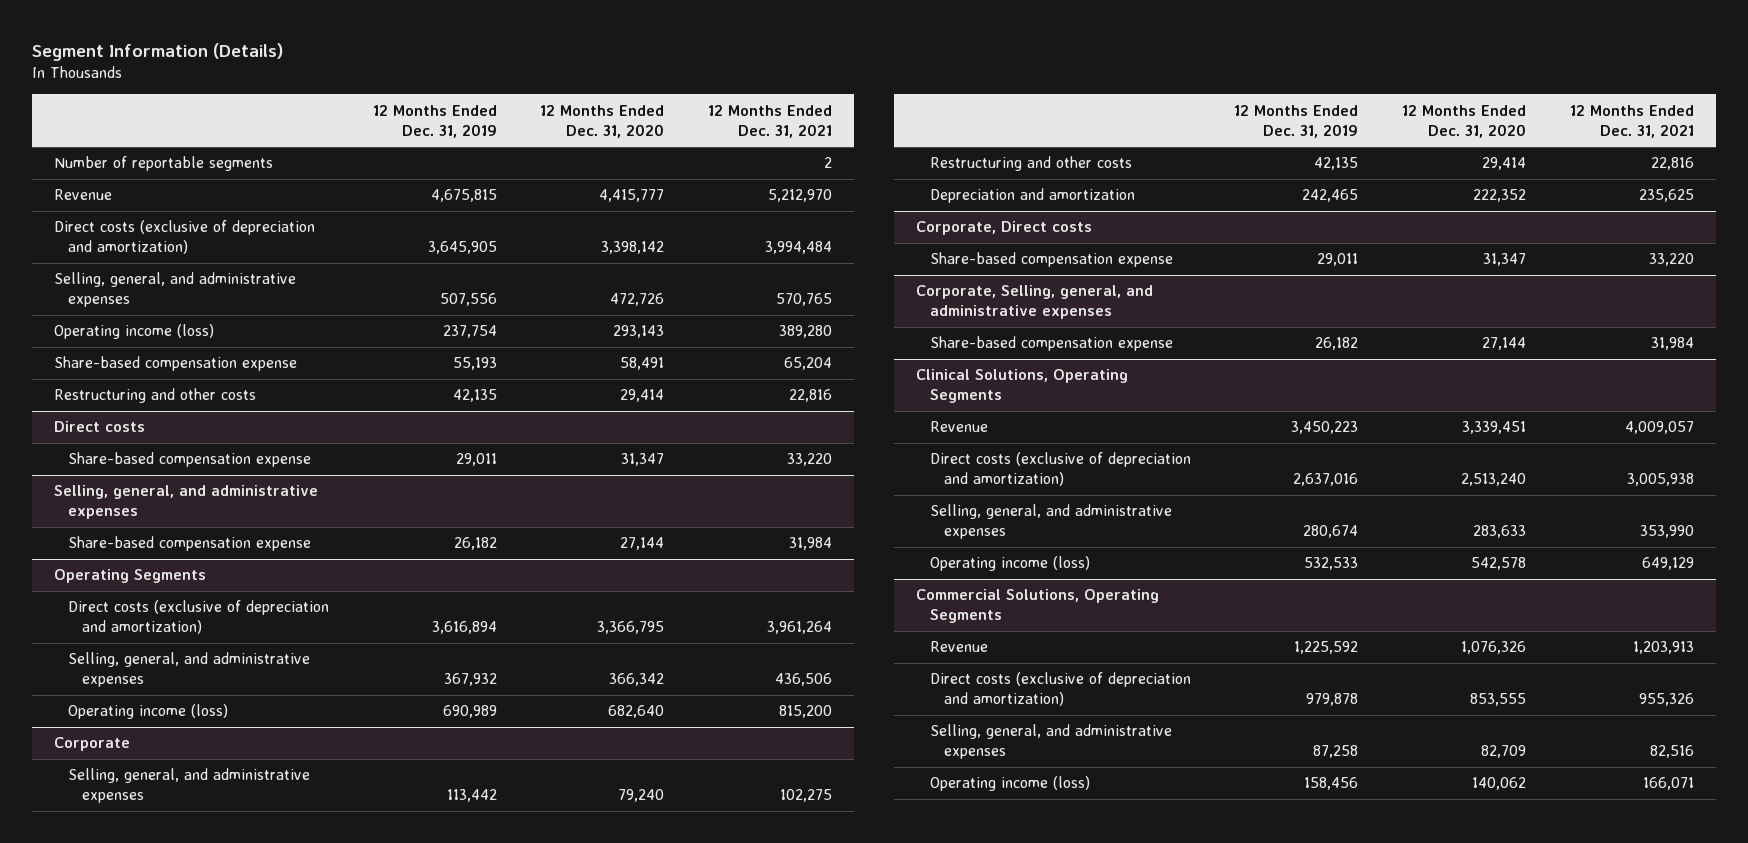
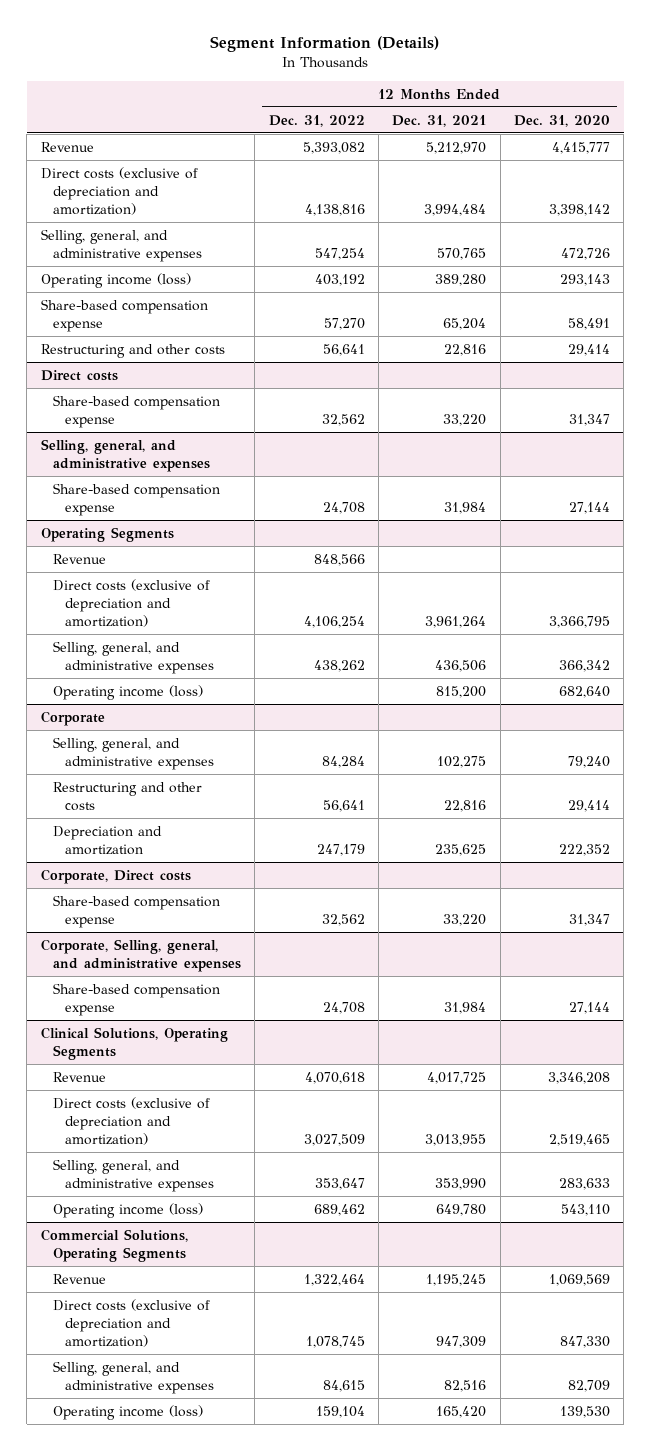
- | 12 Months Ended Dec. 31, 2019 | 12 Months Ended Dec. 31, 2020 | 12 Months Ended Dec. 31, 2021
+ | 12 Months Ended Dec. 31, 2022 | 12 Months Ended Dec. 31, 2021 | 12 Months Ended Dec. 31, 2020
- Number of reportable segments | | | 2
@ Operating Segments
+ Revenue | 848,566 | |
@ Clinical Solutions, Operating Segments
- Revenue | 3,450,223 | 3,339,451 | 4,009,057
- Direct costs (exclusive of depreciation and amortization) | 2,637,016 | 2,513,240 | 3,005,938
+ Revenue | 4,070,618 | 4,017,725 | 3,346,208
+ Direct costs (exclusive of depreciation and amortization) | 3,027,509 | 3,013,955 | 2,519,465
- Operating income (loss) | 532,533 | 542,578 | 649,129
+ Operating income (loss) | 689,462 | 649,780 | 543,110
@ Commercial Solutions, Operating Segments
- Revenue | 1,225,592 | 1,076,326 | 1,203,913
- Direct costs (exclusive of depreciation and amortization) | 979,878 | 853,555 | 955,326
+ Revenue | 1,322,464 | 1,195,245 | 1,069,569
+ Direct costs (exclusive of depreciation and amortization) | 1,078,745 | 947,309 | 847,330
- Operating income (loss) | 158,456 | 140,062 | 166,071
+ Operating income (loss) | 159,104 | 165,420 | 139,530

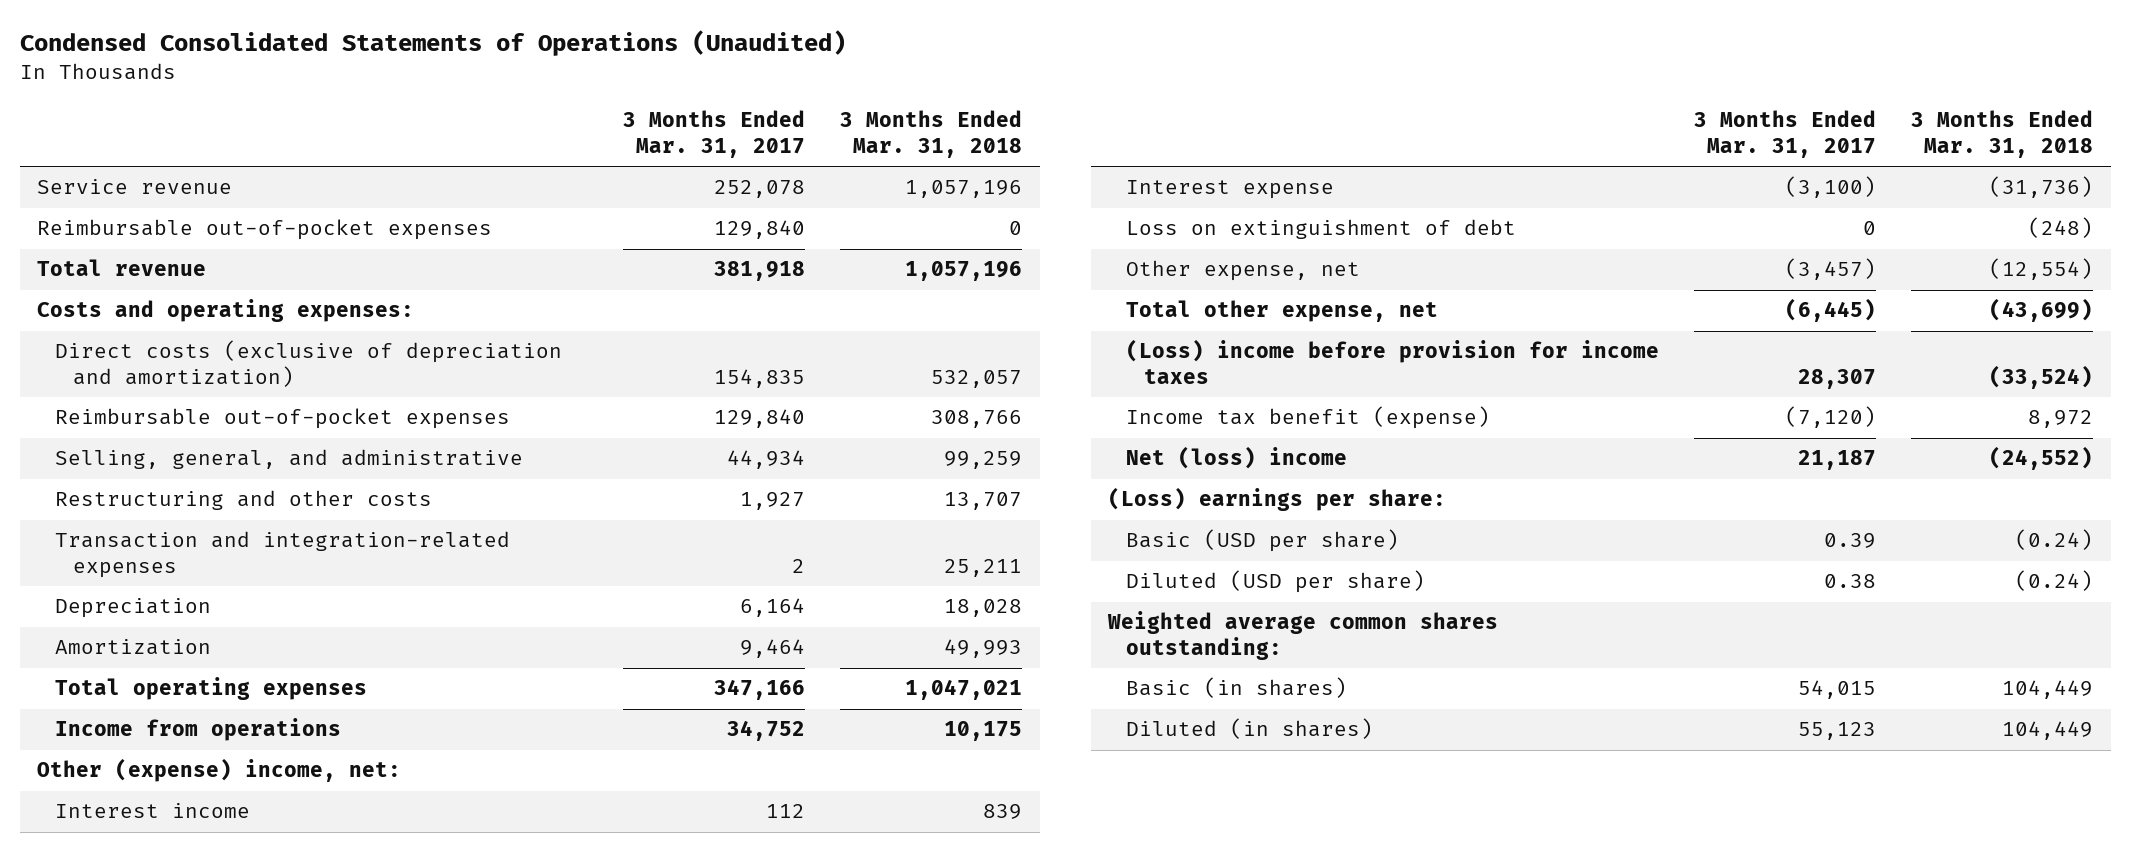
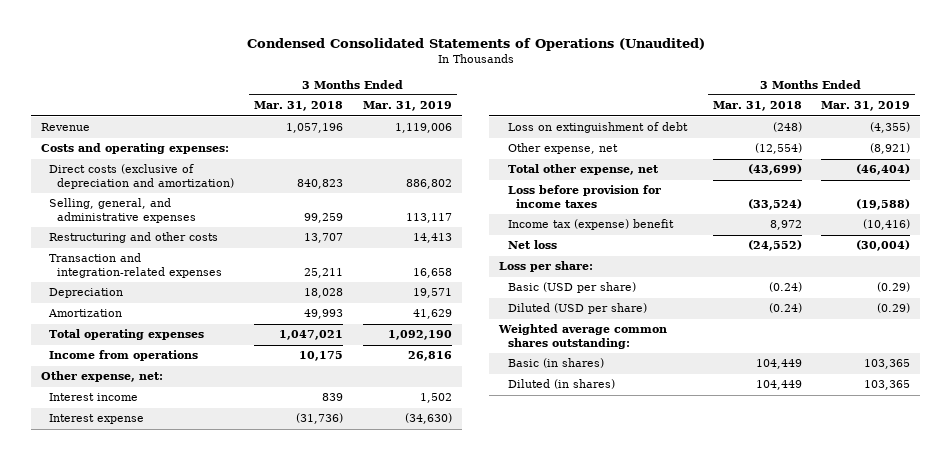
- | 3 Months Ended Mar. 31, 2017 | 3 Months Ended Mar. 31, 2018
+ | 3 Months Ended Mar. 31, 2018 | 3 Months Ended Mar. 31, 2019
- Service revenue | 252,078 | 1,057,196
- Reimbursable out-of-pocket expenses | 129,840 | 0
- Total revenue | 381,918 | 1,057,196
+ Revenue | 1,057,196 | 1,119,006
- Direct costs (exclusive of depreciation and amortization) | 154,835 | 532,057
- Reimbursable out-of-pocket expenses | 129,840 | 308,766
- Selling, general, and administrative | 44,934 | 99,259
+ Direct costs (exclusive of depreciation and amortization) | 840,823 | 886,802
+ Selling, general, and administrative expenses | 99,259 | 113,117
- Other (expense) income, net:
+ Other expense, net:
- (Loss) income before provision for income taxes | 28,307 | (33,524)
- Income tax benefit (expense) | (7,120) | 8,972
- Net (loss) income | 21,187 | (24,552)
- (Loss) earnings per share:
+ Loss before provision for income taxes | (33,524) | (19,588)
+ Income tax (expense) benefit | 8,972 | (10,416)
+ Net loss | (24,552) | (30,004)
+ Loss per share:

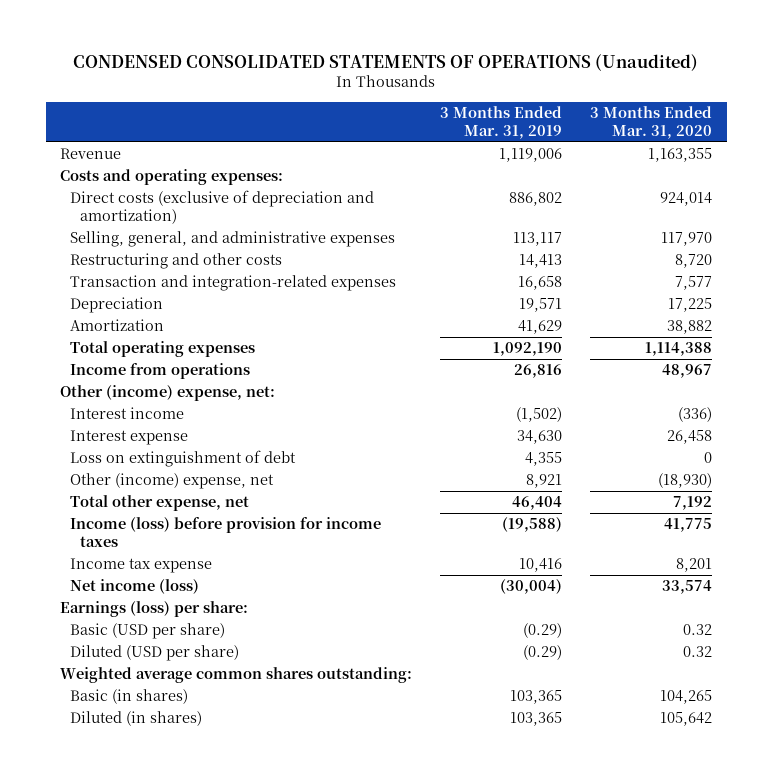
- Condensed Consolidated Statements of Operations (Unaudited)
+ CONDENSED CONSOLIDATED STATEMENTS OF OPERATIONS (Unaudited)
- | 3 Months Ended Mar. 31, 2018 | 3 Months Ended Mar. 31, 2019
+ | 3 Months Ended Mar. 31, 2019 | 3 Months Ended Mar. 31, 2020
- Other expense, net:
- Interest income | 839 | 1,502
- Interest expense | (31,736) | (34,630)
- Loss on extinguishment of debt | (248) | (4,355)
- Other expense, net | (12,554) | (8,921)
- Total other expense, net | (43,699) | (46,404)
- Loss before provision for income taxes | (33,524) | (19,588)
- Income tax (expense) benefit | 8,972 | (10,416)
- Net loss | (24,552) | (30,004)
- Loss per share:
+ Other (income) expense, net:
+ Interest income | (1,502) | (336)
+ Interest expense | 34,630 | 26,458
+ Loss on extinguishment of debt | 4,355 | 0
+ Other (income) expense, net | 8,921 | (18,930)
+ Total other expense, net | 46,404 | 7,192
+ Income (loss) before provision for income taxes | (19,588) | 41,775
+ Income tax expense | 10,416 | 8,201
+ Net income (loss) | (30,004) | 33,574
+ Earnings (loss) per share:

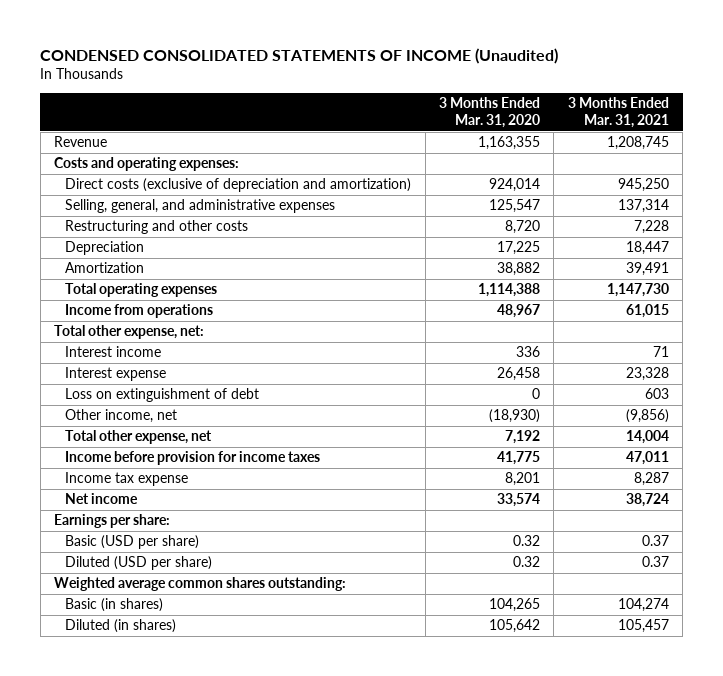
- CONDENSED CONSOLIDATED STATEMENTS OF OPERATIONS (Unaudited)
+ CONDENSED CONSOLIDATED STATEMENTS OF INCOME (Unaudited)
- | 3 Months Ended Mar. 31, 2019 | 3 Months Ended Mar. 31, 2020
+ | 3 Months Ended Mar. 31, 2020 | 3 Months Ended Mar. 31, 2021
- Selling, general, and administrative expenses | 113,117 | 117,970
+ Selling, general, and administrative expenses | 125,547 | 137,314
- Transaction and integration-related expenses | 16,658 | 7,577
- Other (income) expense, net:
- Interest income | (1,502) | (336)
+ Total other expense, net:
+ Interest income | 336 | 71
- Other (income) expense, net | 8,921 | (18,930)
+ Other income, net | (18,930) | (9,856)
- Income (loss) before provision for income taxes | (19,588) | 41,775
+ Income before provision for income taxes | 41,775 | 47,011
- Net income (loss) | (30,004) | 33,574
- Earnings (loss) per share:
+ Net income | 33,574 | 38,724
+ Earnings per share:

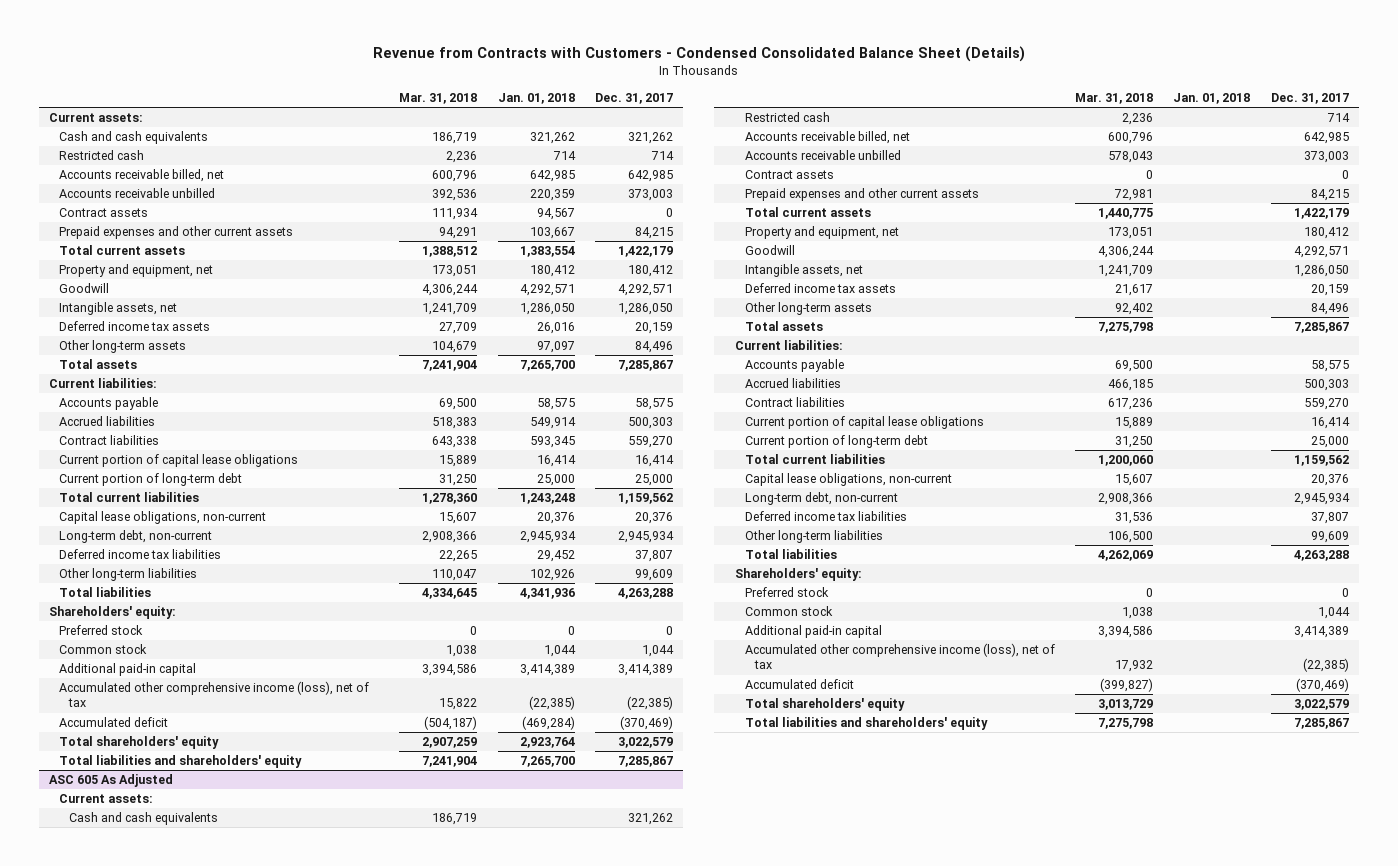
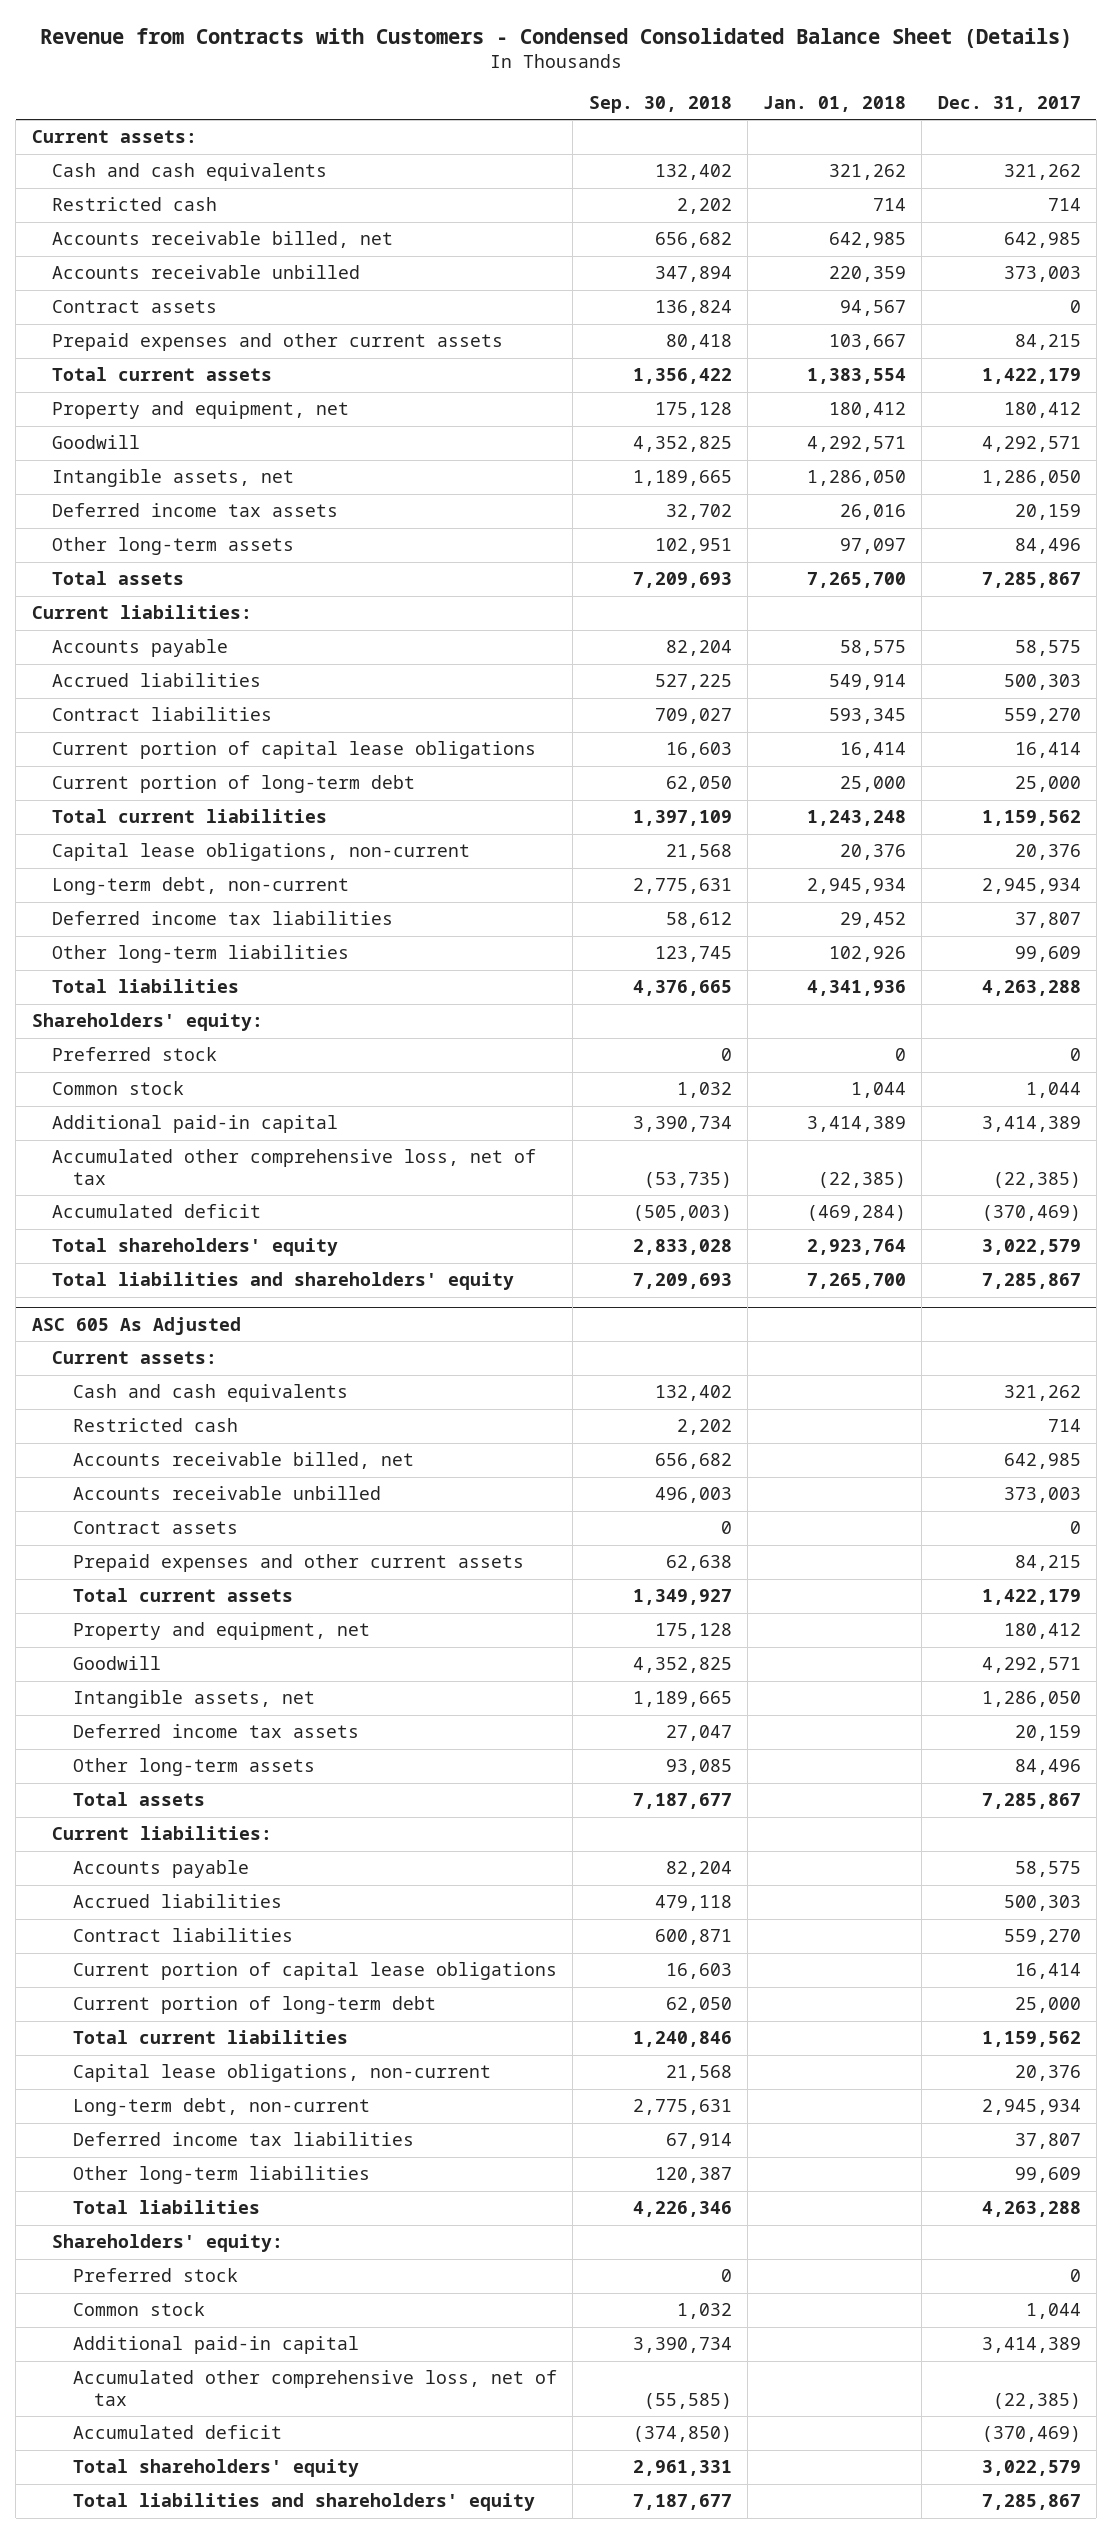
- | Mar. 31, 2018 | Jan. 01, 2018 | Dec. 31, 2017
+ | Sep. 30, 2018 | Jan. 01, 2018 | Dec. 31, 2017
- Accumulated other comprehensive income (loss), net of tax | 15,822 | (22,385) | (22,385)
+ Accumulated other comprehensive loss, net of tax | (53,735) | (22,385) | (22,385)
@ ASC 605 As Adjusted
- Accumulated other comprehensive income (loss), net of tax | 17,932 | | (22,385)
+ Accumulated other comprehensive loss, net of tax | (55,585) | | (22,385)

